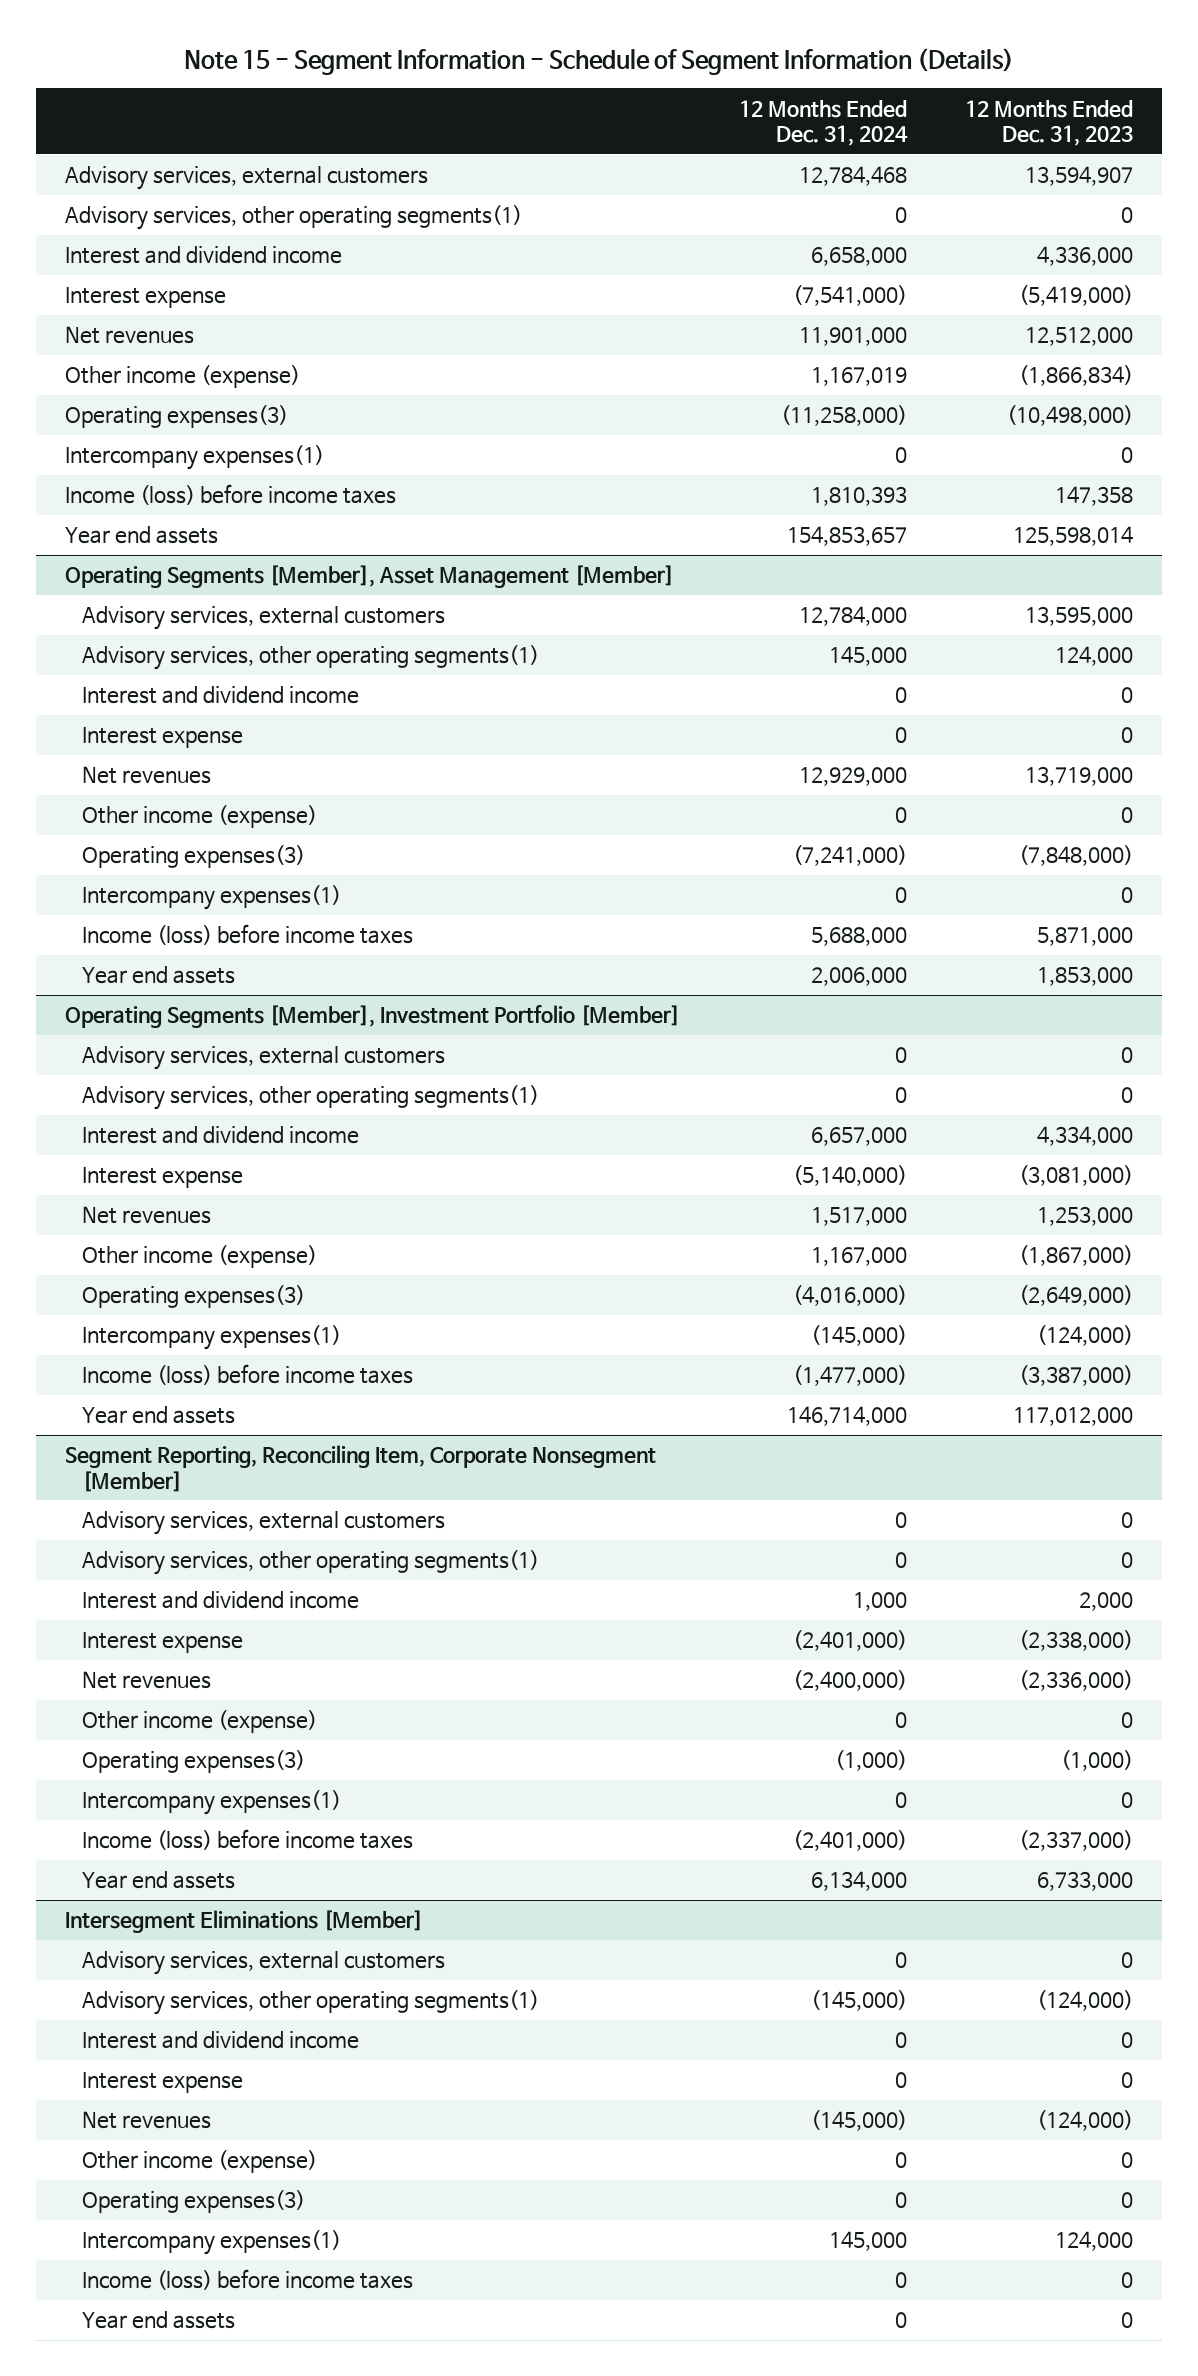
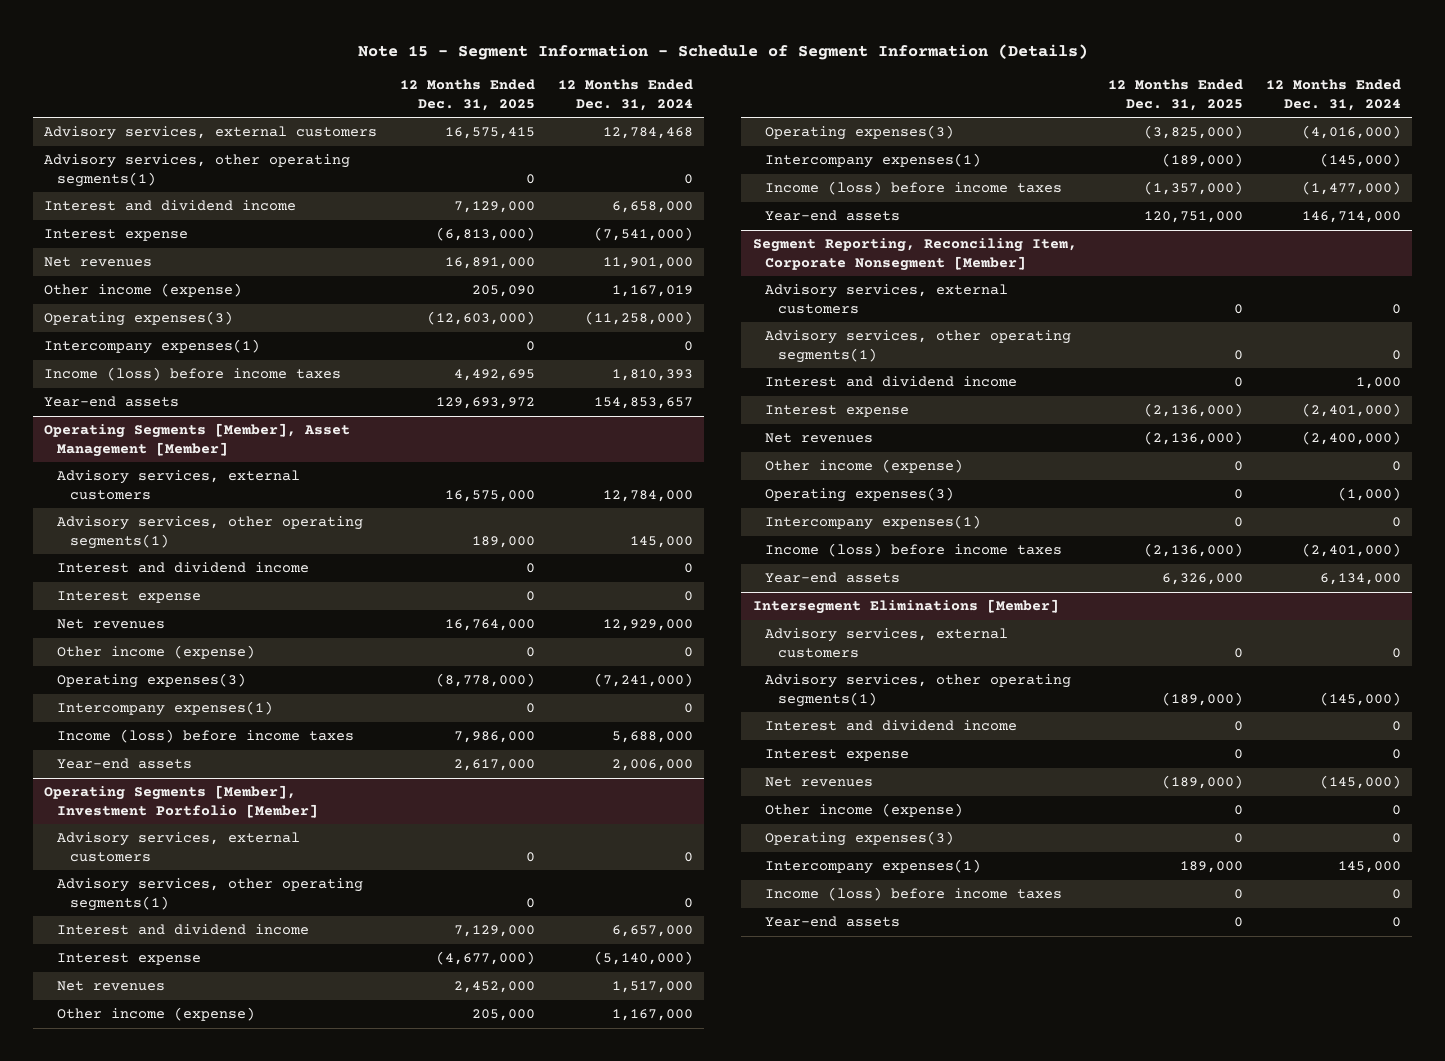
- | 12 Months Ended Dec. 31, 2024 | 12 Months Ended Dec. 31, 2023
+ | 12 Months Ended Dec. 31, 2025 | 12 Months Ended Dec. 31, 2024
- Year end assets | 154,853,657 | 125,598,014
+ Year-end assets | 129,693,972 | 154,853,657
@ Operating Segments [Member], Asset Management [Member]
- Year end assets | 2,006,000 | 1,853,000
+ Year-end assets | 2,617,000 | 2,006,000
@ Operating Segments [Member], Investment Portfolio [Member]
- Year end assets | 146,714,000 | 117,012,000
+ Year-end assets | 120,751,000 | 146,714,000
@ Segment Reporting, Reconciling Item, Corporate Nonsegment [Member]
- Year end assets | 6,134,000 | 6,733,000
+ Year-end assets | 6,326,000 | 6,134,000
@ Intersegment Eliminations [Member]
- Year end assets | 0 | 0
+ Year-end assets | 0 | 0

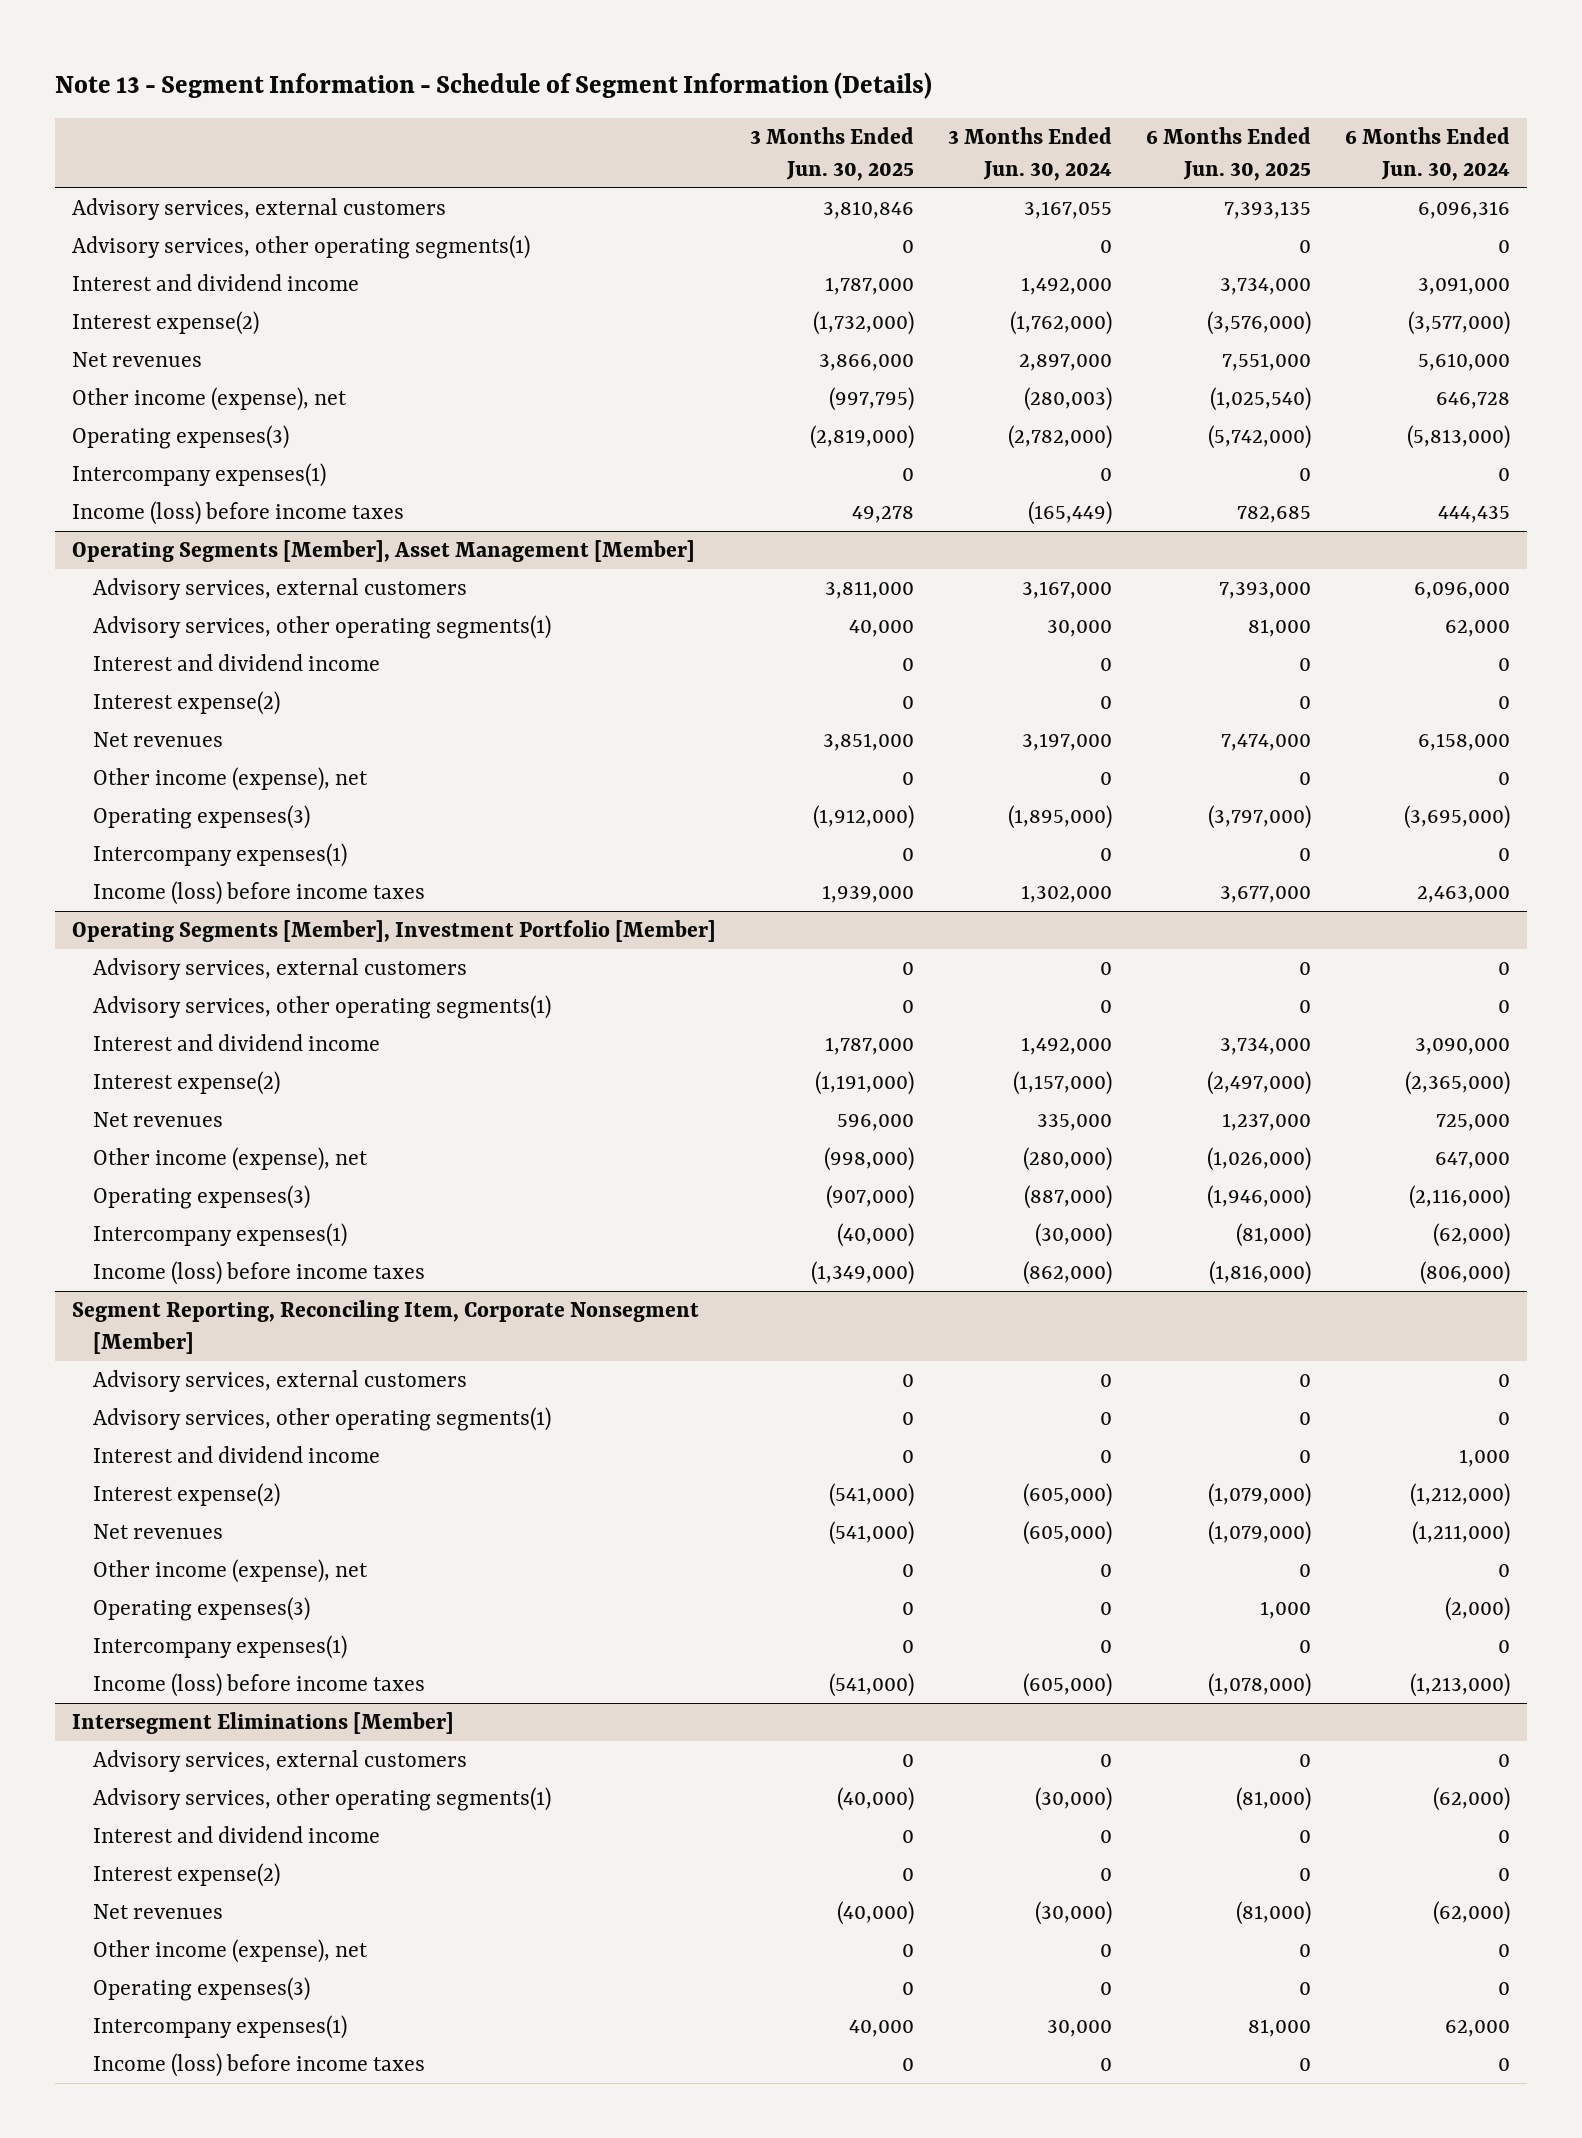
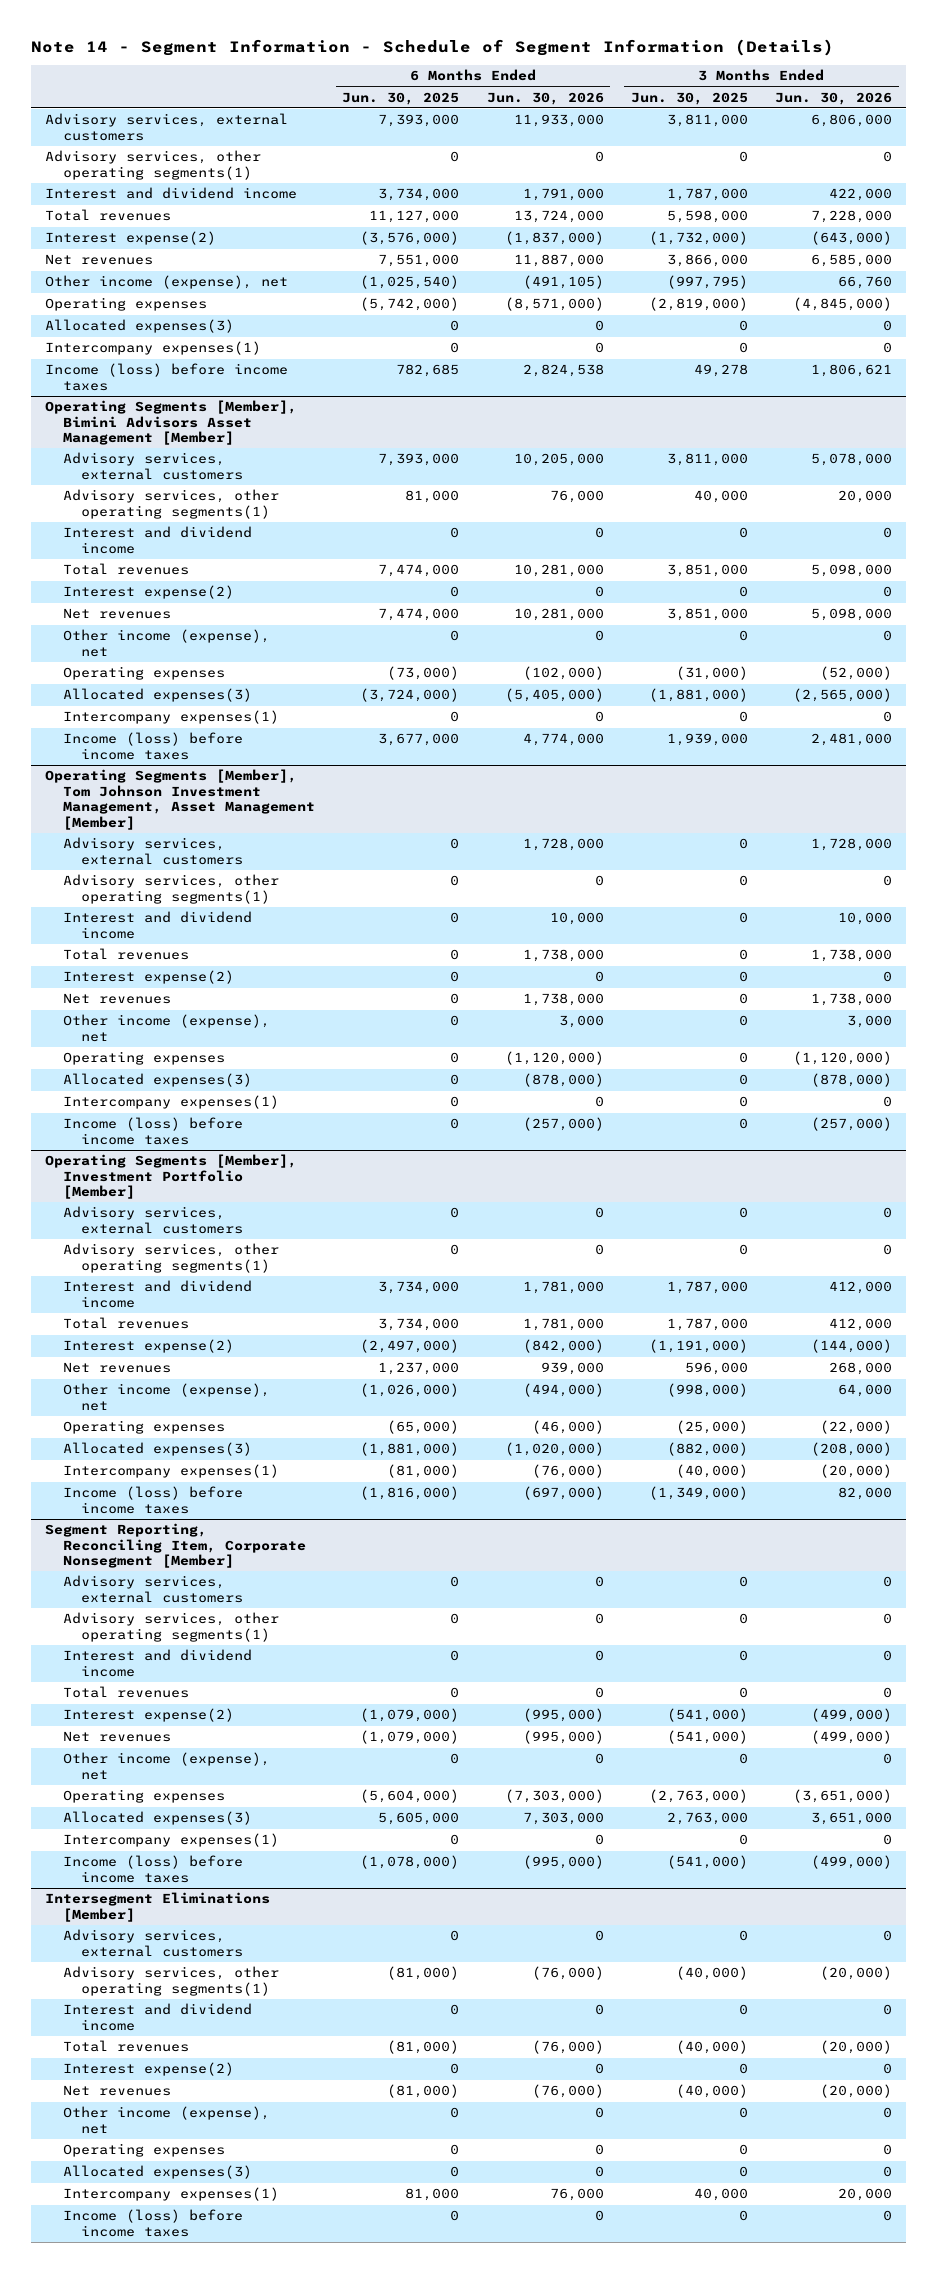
- Note 13 - Segment Information - Schedule of Segment Information (Details)
+ Note 14 - Segment Information - Schedule of Segment Information (Details)
- | 3 Months Ended Jun. 30, 2025 | 3 Months Ended Jun. 30, 2024 | 6 Months Ended Jun. 30, 2025 | 6 Months Ended Jun. 30, 2024
+ | 6 Months Ended Jun. 30, 2025 | 6 Months Ended Jun. 30, 2026 | 3 Months Ended Jun. 30, 2025 | 3 Months Ended Jun. 30, 2026
- Advisory services, external customers | 3,810,846 | 3,167,055 | 7,393,135 | 6,096,316
+ Advisory services, external customers | 7,393,000 | 11,933,000 | 3,811,000 | 6,806,000
+ Total revenues | 11,127,000 | 13,724,000 | 5,598,000 | 7,228,000
- Operating expenses(3) | (2,819,000) | (2,782,000) | (5,742,000) | (5,813,000)
+ Operating expenses | (5,742,000) | (8,571,000) | (2,819,000) | (4,845,000)
+ Allocated expenses(3) | 0 | 0 | 0 | 0
- Operating Segments [Member], Asset Management [Member]
+ Operating Segments [Member], Bimini Advisors Asset Management [Member]
+ Total revenues | 7,474,000 | 10,281,000 | 3,851,000 | 5,098,000
- Operating expenses(3) | (1,912,000) | (1,895,000) | (3,797,000) | (3,695,000)
+ Operating expenses | (73,000) | (102,000) | (31,000) | (52,000)
+ Allocated expenses(3) | (3,724,000) | (5,405,000) | (1,881,000) | (2,565,000)
+ Operating Segments [Member], Tom Johnson Investment Management, Asset Management [Member]
+ Advisory services, external customers | 0 | 1,728,000 | 0 | 1,728,000
+ Advisory services, other operating segments(1) | 0 | 0 | 0 | 0
+ Interest and dividend income | 0 | 10,000 | 0 | 10,000
+ Total revenues | 0 | 1,738,000 | 0 | 1,738,000
+ Interest expense(2) | 0 | 0 | 0 | 0
+ Net revenues | 0 | 1,738,000 | 0 | 1,738,000
+ Other income (expense), net | 0 | 3,000 | 0 | 3,000
+ Operating expenses | 0 | (1,120,000) | 0 | (1,120,000)
+ Allocated expenses(3) | 0 | (878,000) | 0 | (878,000)
+ Intercompany expenses(1) | 0 | 0 | 0 | 0
+ Income (loss) before income taxes | 0 | (257,000) | 0 | (257,000)
@ Operating Segments [Member], Investment Portfolio [Member]
+ Total revenues | 3,734,000 | 1,781,000 | 1,787,000 | 412,000
- Operating expenses(3) | (907,000) | (887,000) | (1,946,000) | (2,116,000)
+ Operating expenses | (65,000) | (46,000) | (25,000) | (22,000)
+ Allocated expenses(3) | (1,881,000) | (1,020,000) | (882,000) | (208,000)
@ Segment Reporting, Reconciling Item, Corporate Nonsegment [Member]
+ Total revenues | 0 | 0 | 0 | 0
- Operating expenses(3) | 0 | 0 | 1,000 | (2,000)
+ Operating expenses | (5,604,000) | (7,303,000) | (2,763,000) | (3,651,000)
+ Allocated expenses(3) | 5,605,000 | 7,303,000 | 2,763,000 | 3,651,000
@ Intersegment Eliminations [Member]
+ Total revenues | (81,000) | (76,000) | (40,000) | (20,000)
- Operating expenses(3) | 0 | 0 | 0 | 0
+ Operating expenses | 0 | 0 | 0 | 0
+ Allocated expenses(3) | 0 | 0 | 0 | 0

